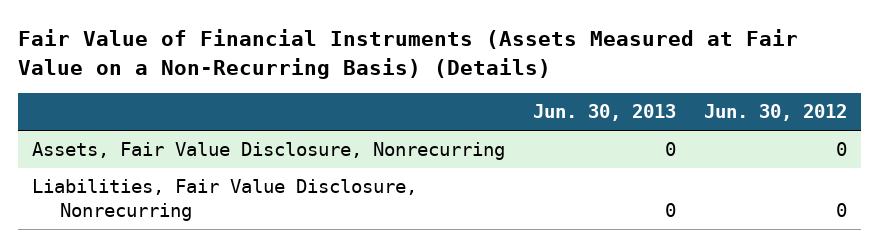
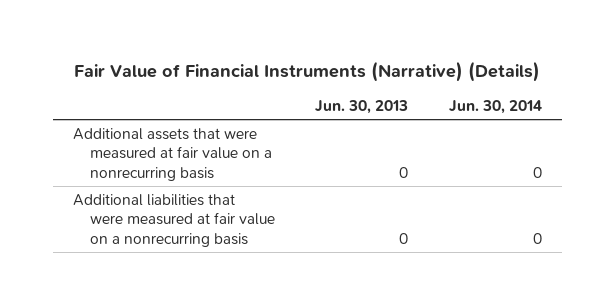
- Fair Value of Financial Instruments (Assets Measured at Fair Value on a Non-Recurring Basis) (Details)
+ Fair Value of Financial Instruments (Narrative) (Details)
- | Jun. 30, 2013 | Jun. 30, 2012
+ | Jun. 30, 2013 | Jun. 30, 2014
- Assets, Fair Value Disclosure, Nonrecurring | 0 | 0
- Liabilities, Fair Value Disclosure, Nonrecurring | 0 | 0
+ Additional assets that were measured at fair value on a nonrecurring basis | 0 | 0
+ Additional liabilities that were measured at fair value on a nonrecurring basis | 0 | 0

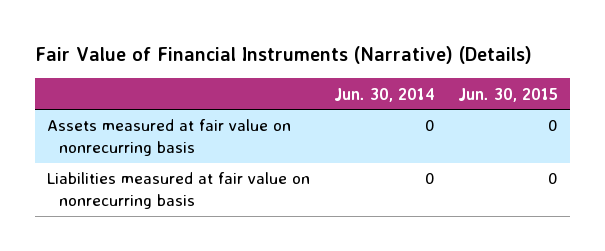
- | Jun. 30, 2013 | Jun. 30, 2014
+ | Jun. 30, 2014 | Jun. 30, 2015
- Additional assets that were measured at fair value on a nonrecurring basis | 0 | 0
- Additional liabilities that were measured at fair value on a nonrecurring basis | 0 | 0
+ Assets measured at fair value on nonrecurring basis | 0 | 0
+ Liabilities measured at fair value on nonrecurring basis | 0 | 0

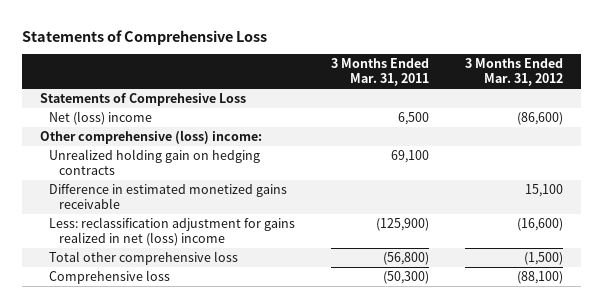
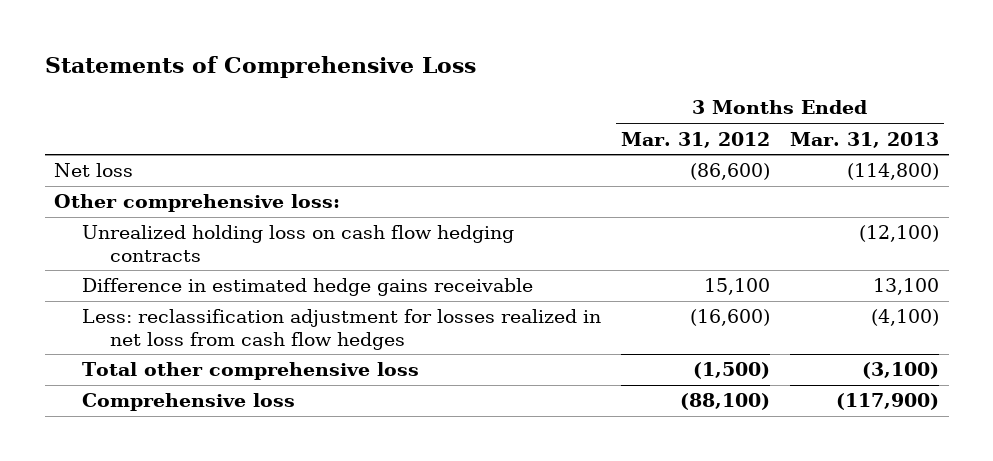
- | 3 Months Ended Mar. 31, 2011 | 3 Months Ended Mar. 31, 2012
+ | 3 Months Ended Mar. 31, 2012 | 3 Months Ended Mar. 31, 2013
- Statements of Comprehesive Loss
- Net (loss) income | 6,500 | (86,600)
- Other comprehensive (loss) income:
- Unrealized holding gain on hedging contracts | 69,100 |
- Difference in estimated monetized gains receivable | | 15,100
- Less: reclassification adjustment for gains realized in net (loss) income | (125,900) | (16,600)
+ Net loss | (86,600) | (114,800)
+ Other comprehensive loss:
+ Unrealized holding loss on cash flow hedging contracts | | (12,100)
+ Difference in estimated hedge gains receivable | 15,100 | 13,100
+ Less: reclassification adjustment for losses realized in net loss from cash flow hedges | (16,600) | (4,100)

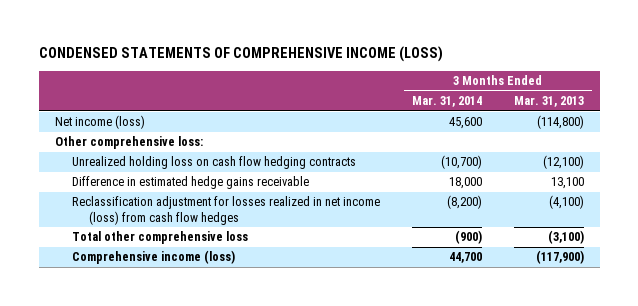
- Statements of Comprehensive Loss
+ CONDENSED STATEMENTS OF COMPREHENSIVE INCOME (LOSS)
- | 3 Months Ended Mar. 31, 2012 | 3 Months Ended Mar. 31, 2013
+ | 3 Months Ended Mar. 31, 2014 | 3 Months Ended Mar. 31, 2013
- Net loss | (86,600) | (114,800)
+ Net income (loss) | 45,600 | (114,800)
- Less: reclassification adjustment for losses realized in net loss from cash flow hedges | (16,600) | (4,100)
+ Reclassification adjustment for losses realized in net income (loss) from cash flow hedges | (8,200) | (4,100)
- Comprehensive loss | (88,100) | (117,900)
+ Comprehensive income (loss) | 44,700 | (117,900)

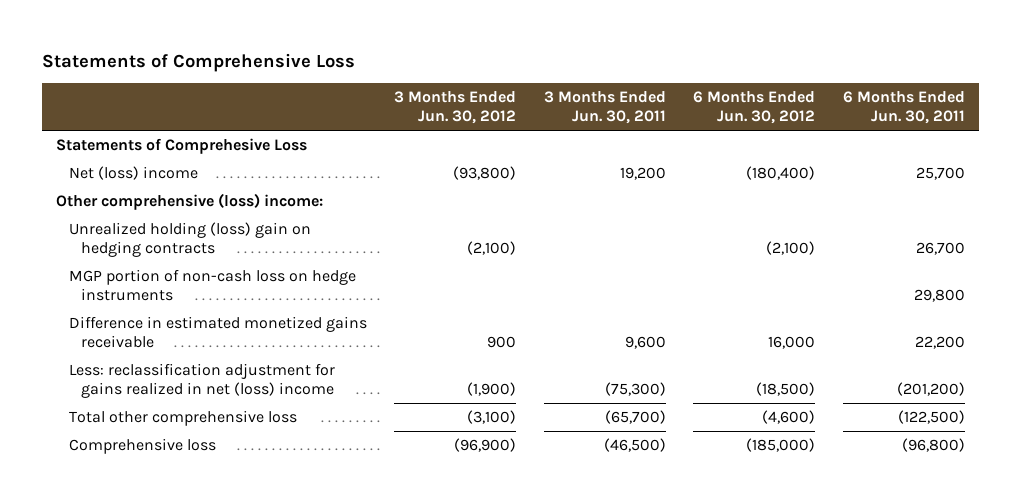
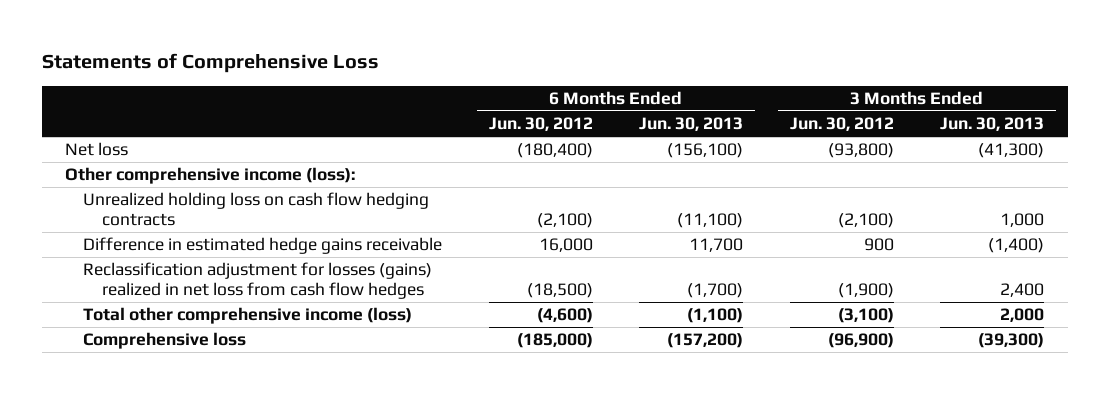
- | 3 Months Ended Jun. 30, 2012 | 3 Months Ended Jun. 30, 2011 | 6 Months Ended Jun. 30, 2012 | 6 Months Ended Jun. 30, 2011
+ | 6 Months Ended Jun. 30, 2012 | 6 Months Ended Jun. 30, 2013 | 3 Months Ended Jun. 30, 2012 | 3 Months Ended Jun. 30, 2013
- Statements of Comprehesive Loss
- Net (loss) income | (93,800) | 19,200 | (180,400) | 25,700
- Other comprehensive (loss) income:
- Unrealized holding (loss) gain on hedging contracts | (2,100) | | (2,100) | 26,700
- MGP portion of non-cash loss on hedge instruments | | | | 29,800
- Difference in estimated monetized gains receivable | 900 | 9,600 | 16,000 | 22,200
- Less: reclassification adjustment for gains realized in net (loss) income | (1,900) | (75,300) | (18,500) | (201,200)
- Total other comprehensive loss | (3,100) | (65,700) | (4,600) | (122,500)
+ Net loss | (180,400) | (156,100) | (93,800) | (41,300)
+ Other comprehensive income (loss):
+ Unrealized holding loss on cash flow hedging contracts | (2,100) | (11,100) | (2,100) | 1,000
+ Difference in estimated hedge gains receivable | 16,000 | 11,700 | 900 | (1,400)
+ Reclassification adjustment for losses (gains) realized in net loss from cash flow hedges | (18,500) | (1,700) | (1,900) | 2,400
+ Total other comprehensive income (loss) | (4,600) | (1,100) | (3,100) | 2,000

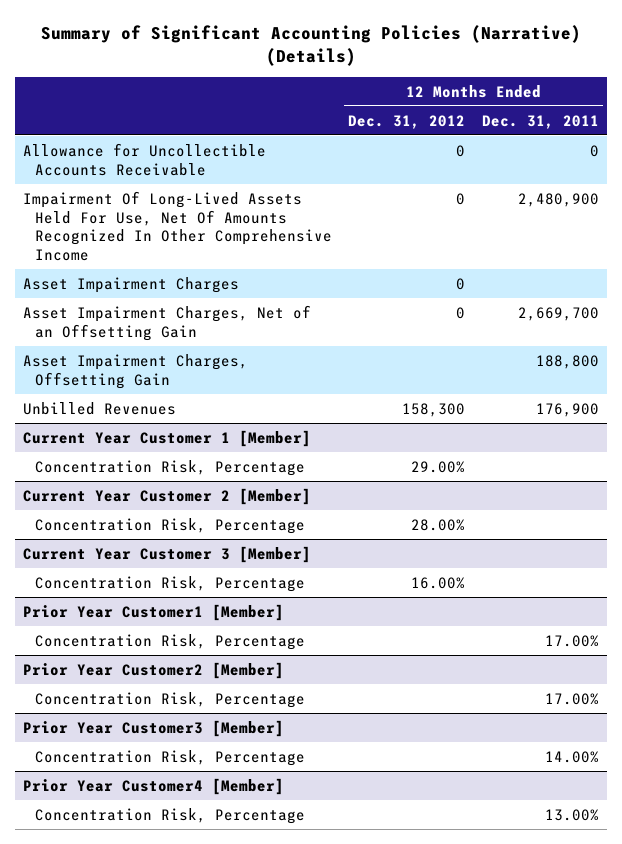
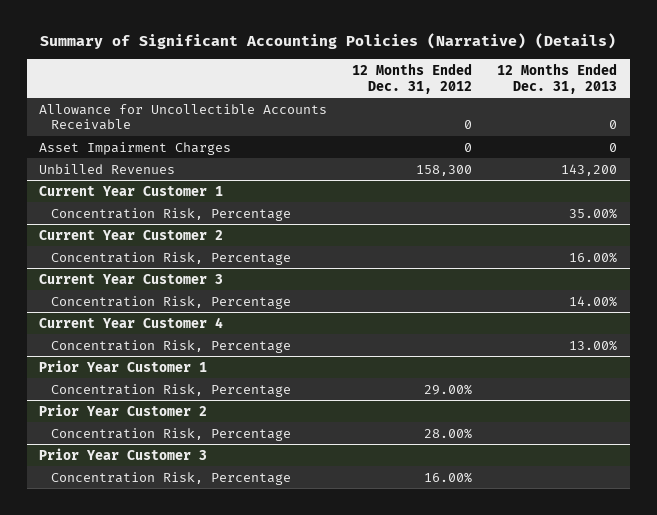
- | 12 Months Ended Dec. 31, 2012 | 12 Months Ended Dec. 31, 2011
+ | 12 Months Ended Dec. 31, 2012 | 12 Months Ended Dec. 31, 2013
- Impairment Of Long-Lived Assets Held For Use, Net Of Amounts Recognized In Other Comprehensive Income | 0 | 2,480,900
- Asset Impairment Charges, Net of an Offsetting Gain | 0 | 2,669,700
- Asset Impairment Charges, Offsetting Gain | | 188,800
- Current Year Customer 1 [Member]
- Concentration Risk, Percentage | 29.00% |
- Current Year Customer 2 [Member]
- Concentration Risk, Percentage | 28.00% |
- Current Year Customer 3 [Member]
- Concentration Risk, Percentage | 16.00% |
- Prior Year Customer1 [Member]
+ Current Year Customer 1
- Prior Year Customer2 [Member]
+ Current Year Customer 2
- Prior Year Customer3 [Member]
+ Current Year Customer 3
- Prior Year Customer4 [Member]
+ Current Year Customer 4
+ Prior Year Customer 1
+ Concentration Risk, Percentage | 29.00% |
+ Prior Year Customer 2
+ Concentration Risk, Percentage | 28.00% |
+ Prior Year Customer 3
+ Concentration Risk, Percentage | 16.00% |

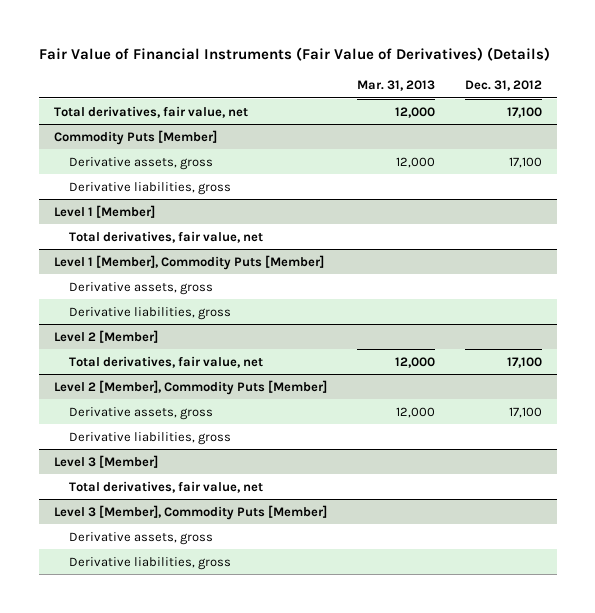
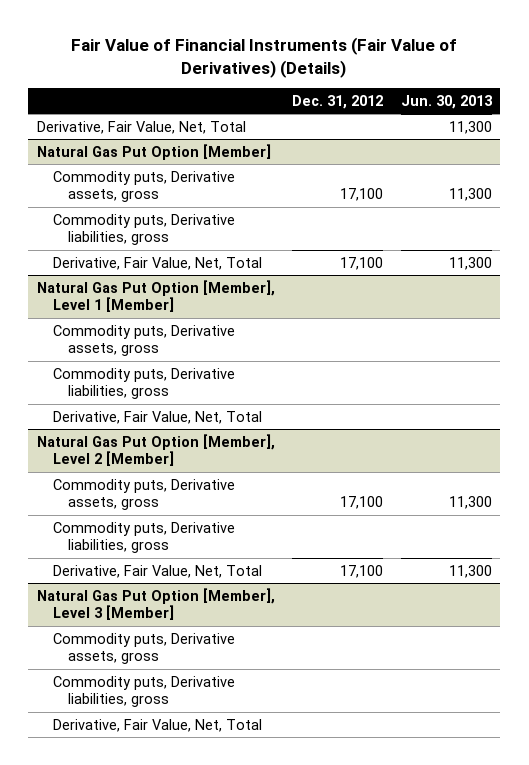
- | Mar. 31, 2013 | Dec. 31, 2012
+ | Dec. 31, 2012 | Jun. 30, 2013
- Total derivatives, fair value, net | 12,000 | 17,100
- Commodity Puts [Member]
- Derivative assets, gross | 12,000 | 17,100
- Derivative liabilities, gross
- Level 1 [Member]
- Total derivatives, fair value, net
- Level 1 [Member], Commodity Puts [Member]
- Derivative assets, gross
- Derivative liabilities, gross
- Level 2 [Member]
- Total derivatives, fair value, net | 12,000 | 17,100
- Level 2 [Member], Commodity Puts [Member]
- Derivative assets, gross | 12,000 | 17,100
- Derivative liabilities, gross
- Level 3 [Member]
- Total derivatives, fair value, net
- Level 3 [Member], Commodity Puts [Member]
- Derivative assets, gross
- Derivative liabilities, gross
+ Derivative, Fair Value, Net, Total | | 11,300
+ Natural Gas Put Option [Member]
+ Commodity puts, Derivative assets, gross | 17,100 | 11,300
+ Commodity puts, Derivative liabilities, gross
+ Derivative, Fair Value, Net, Total | 17,100 | 11,300
+ Natural Gas Put Option [Member], Level 1 [Member]
+ Commodity puts, Derivative assets, gross
+ Commodity puts, Derivative liabilities, gross
+ Derivative, Fair Value, Net, Total
+ Natural Gas Put Option [Member], Level 2 [Member]
+ Commodity puts, Derivative assets, gross | 17,100 | 11,300
+ Commodity puts, Derivative liabilities, gross
+ Derivative, Fair Value, Net, Total | 17,100 | 11,300
+ Natural Gas Put Option [Member], Level 3 [Member]
+ Commodity puts, Derivative assets, gross
+ Commodity puts, Derivative liabilities, gross
+ Derivative, Fair Value, Net, Total

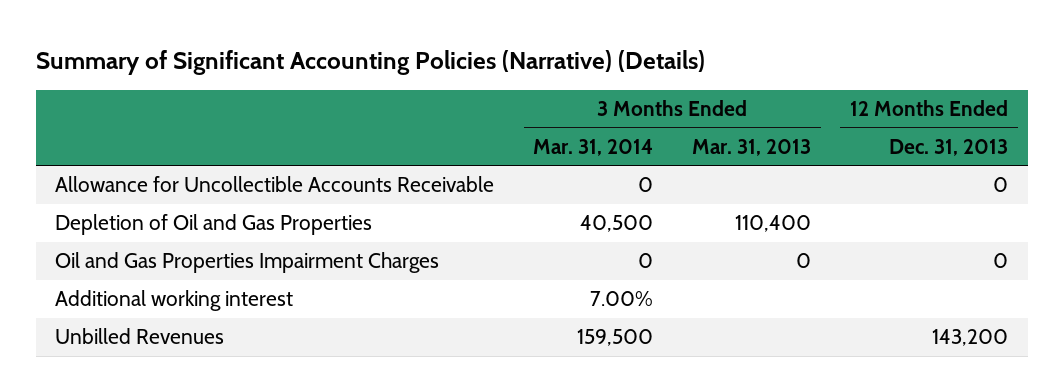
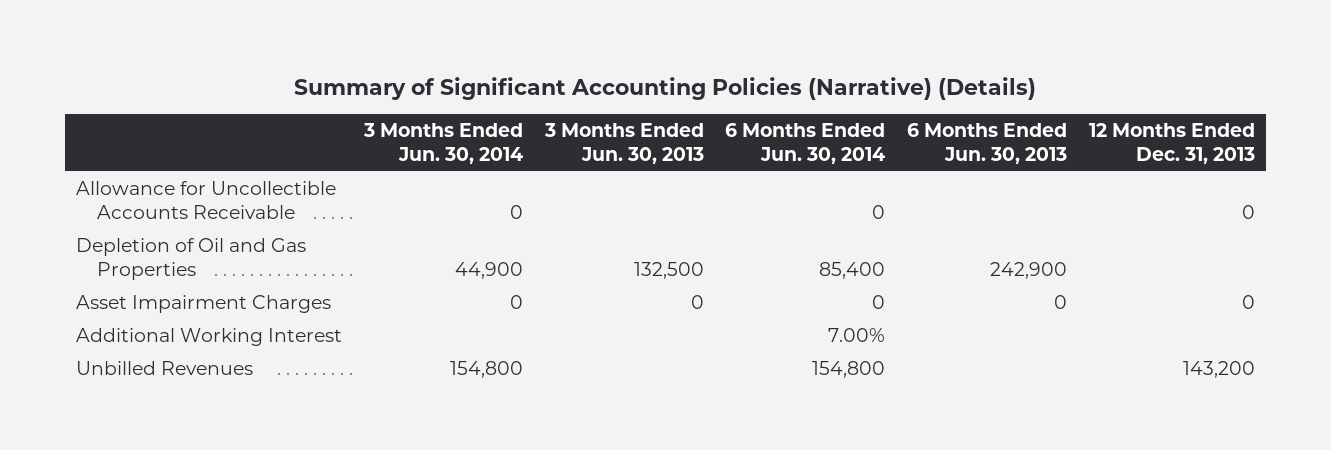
- | 3 Months Ended Mar. 31, 2014 | 3 Months Ended Mar. 31, 2013 | 12 Months Ended Dec. 31, 2013
+ | 3 Months Ended Jun. 30, 2014 | 3 Months Ended Jun. 30, 2013 | 6 Months Ended Jun. 30, 2014 | 6 Months Ended Jun. 30, 2013 | 12 Months Ended Dec. 31, 2013
- Oil and Gas Properties Impairment Charges | 0 | 0 | 0
- Additional working interest | 7.00% | |
+ Asset Impairment Charges | 0 | 0 | 0 | 0 | 0
+ Additional Working Interest | | | 7.00% | |

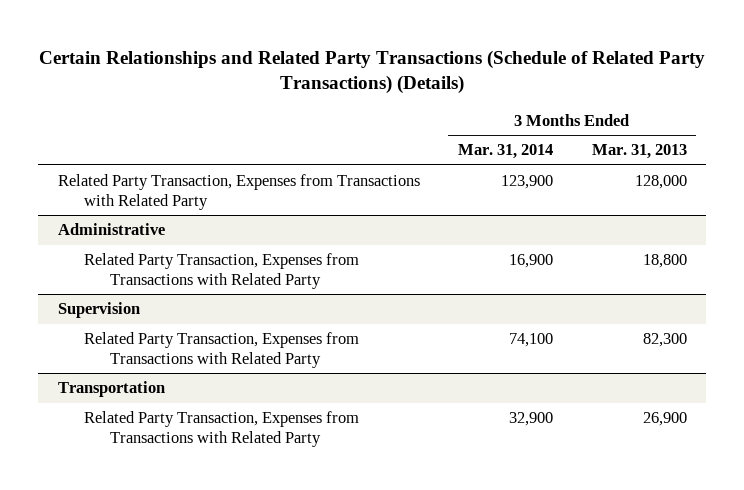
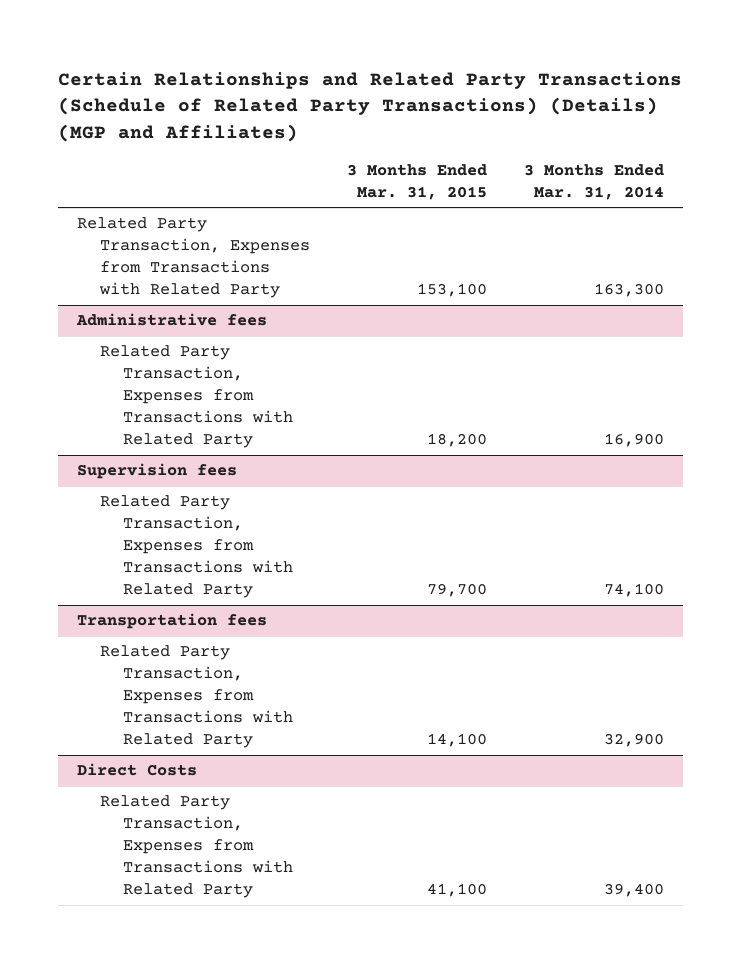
- Certain Relationships and Related Party Transactions (Schedule of Related Party Transactions) (Details)
+ Certain Relationships and Related Party Transactions (Schedule of Related Party Transactions) (Details) (MGP and Affiliates)
- | 3 Months Ended Mar. 31, 2014 | 3 Months Ended Mar. 31, 2013
+ | 3 Months Ended Mar. 31, 2015 | 3 Months Ended Mar. 31, 2014
- Related Party Transaction, Expenses from Transactions with Related Party | 123,900 | 128,000
- Administrative
+ Related Party Transaction, Expenses from Transactions with Related Party | 153,100 | 163,300
+ Administrative fees
- Supervision
+ Supervision fees
- Transportation
+ Transportation fees
+ Direct Costs
+ Related Party Transaction, Expenses from Transactions with Related Party | 41,100 | 39,400

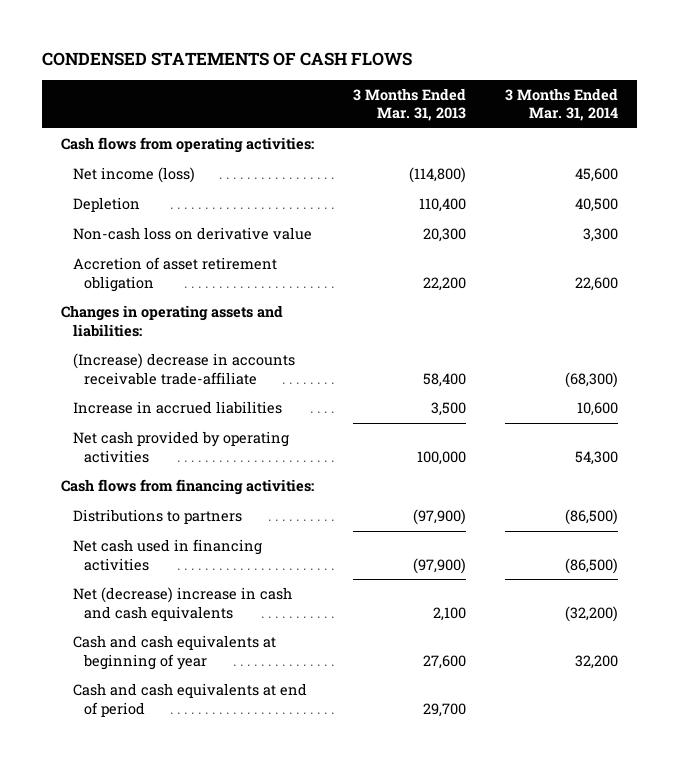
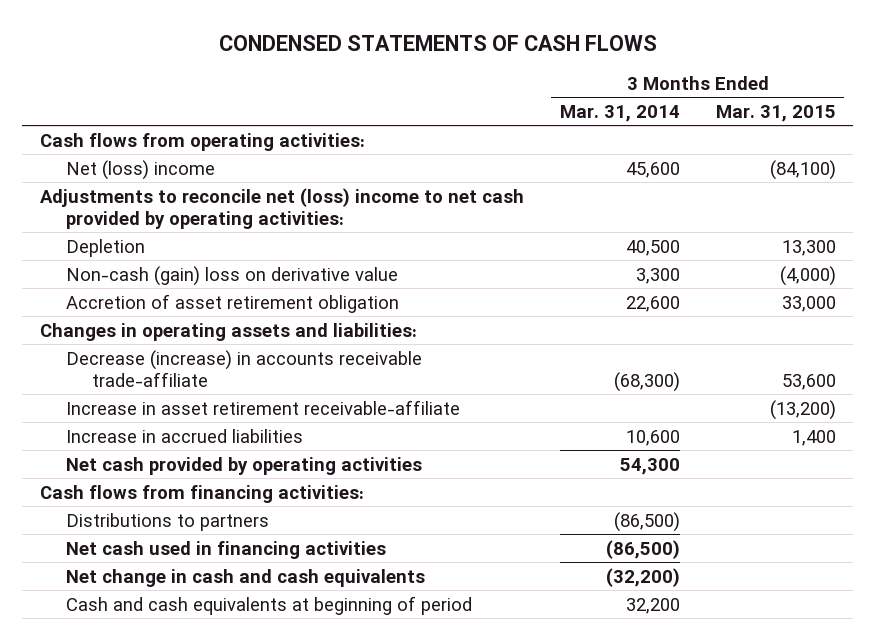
- | 3 Months Ended Mar. 31, 2013 | 3 Months Ended Mar. 31, 2014
+ | 3 Months Ended Mar. 31, 2014 | 3 Months Ended Mar. 31, 2015
- Net income (loss) | (114,800) | 45,600
+ Net (loss) income | 45,600 | (84,100)
+ Adjustments to reconcile net (loss) income to net cash provided by operating activities:
- Non-cash loss on derivative value | 20,300 | 3,300
+ Non-cash (gain) loss on derivative value | 3,300 | (4,000)
- (Increase) decrease in accounts receivable trade-affiliate | 58,400 | (68,300)
+ Decrease (increase) in accounts receivable trade-affiliate | (68,300) | 53,600
+ Increase in asset retirement receivable-affiliate | | (13,200)
- Net (decrease) increase in cash and cash equivalents | 2,100 | (32,200)
- Cash and cash equivalents at beginning of year | 27,600 | 32,200
- Cash and cash equivalents at end of period | 29,700 |
+ Net change in cash and cash equivalents | (32,200) |
+ Cash and cash equivalents at beginning of period | 32,200 |

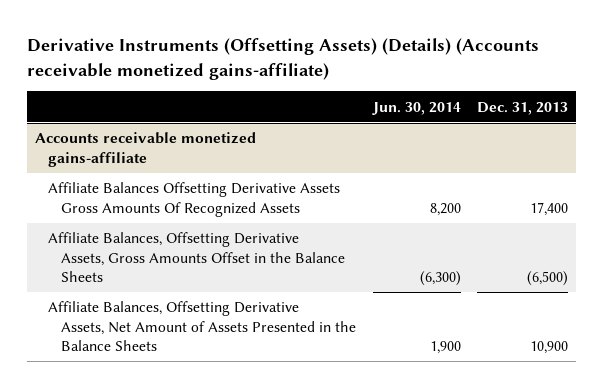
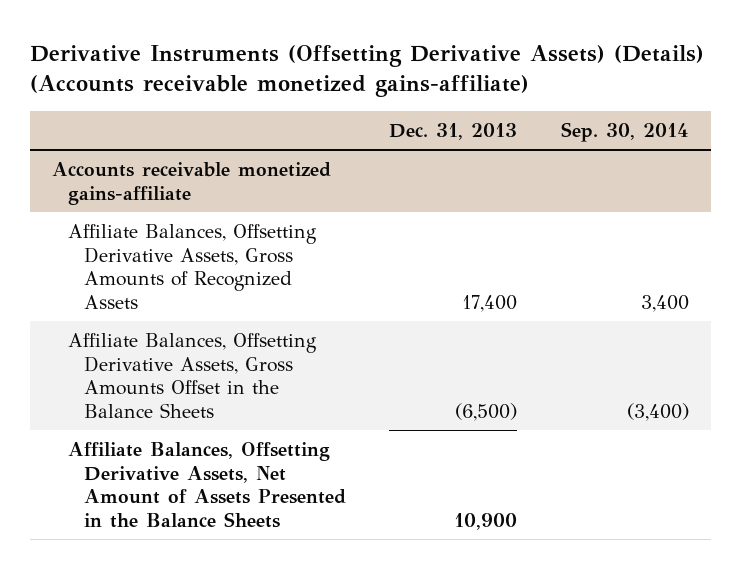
- Derivative Instruments (Offsetting Assets) (Details) (Accounts receivable monetized gains-affiliate)
+ Derivative Instruments (Offsetting Derivative Assets) (Details) (Accounts receivable monetized gains-affiliate)
- | Jun. 30, 2014 | Dec. 31, 2013
+ | Dec. 31, 2013 | Sep. 30, 2014
@ Accounts receivable monetized gains-affiliate
- Affiliate Balances Offsetting Derivative Assets Gross Amounts Of Recognized Assets | 8,200 | 17,400
+ Affiliate Balances, Offsetting Derivative Assets, Gross Amounts of Recognized Assets | 17,400 | 3,400

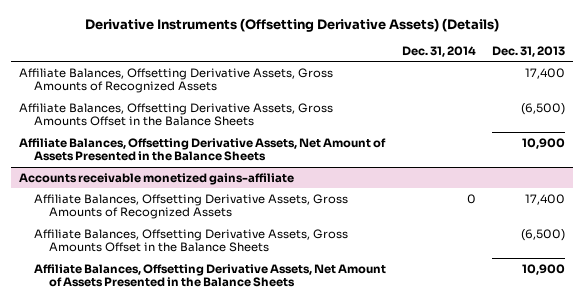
- Derivative Instruments (Offsetting Derivative Assets) (Details) (Accounts receivable monetized gains-affiliate)
+ Derivative Instruments (Offsetting Derivative Assets) (Details)
- | Dec. 31, 2013 | Sep. 30, 2014
+ | Dec. 31, 2014 | Dec. 31, 2013
+ Affiliate Balances, Offsetting Derivative Assets, Gross Amounts of Recognized Assets | | 17,400
+ Affiliate Balances, Offsetting Derivative Assets, Gross Amounts Offset in the Balance Sheets | | (6,500)
+ Affiliate Balances, Offsetting Derivative Assets, Net Amount of Assets Presented in the Balance Sheets | | 10,900

